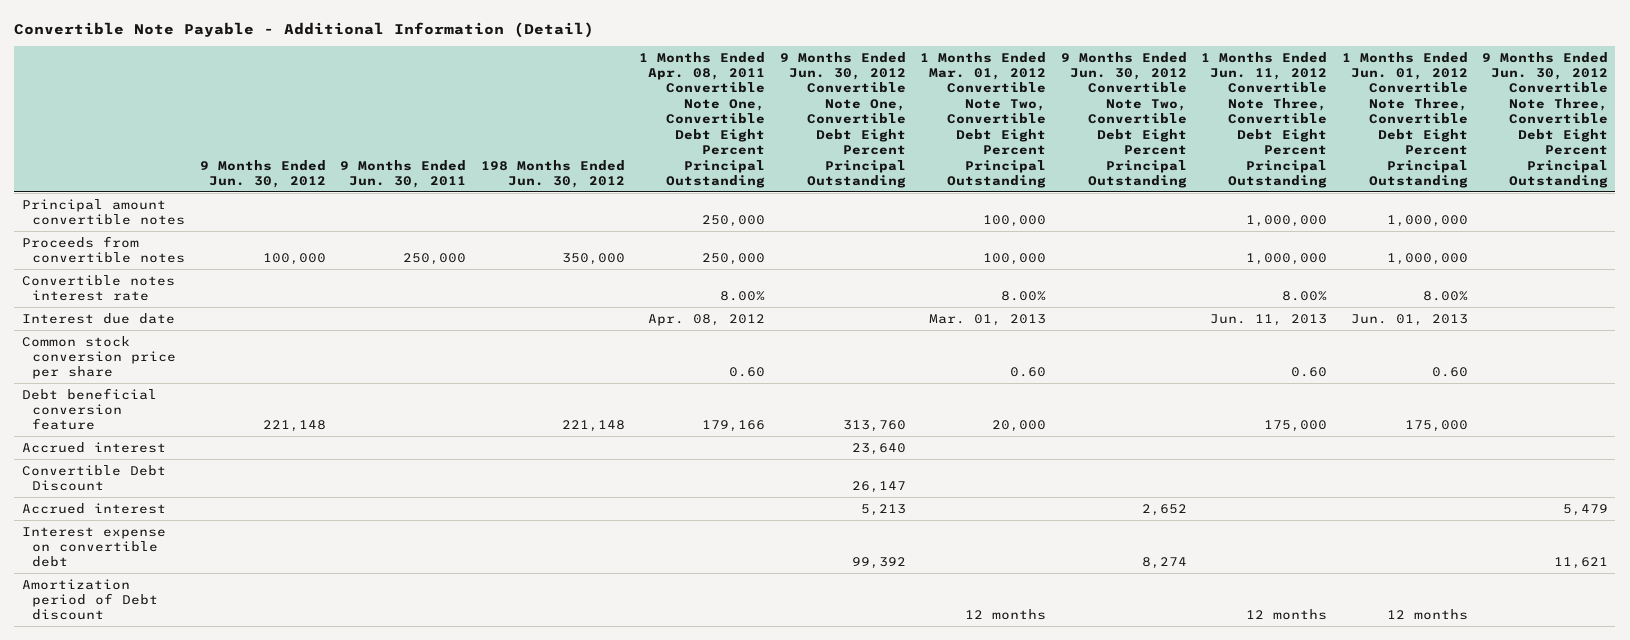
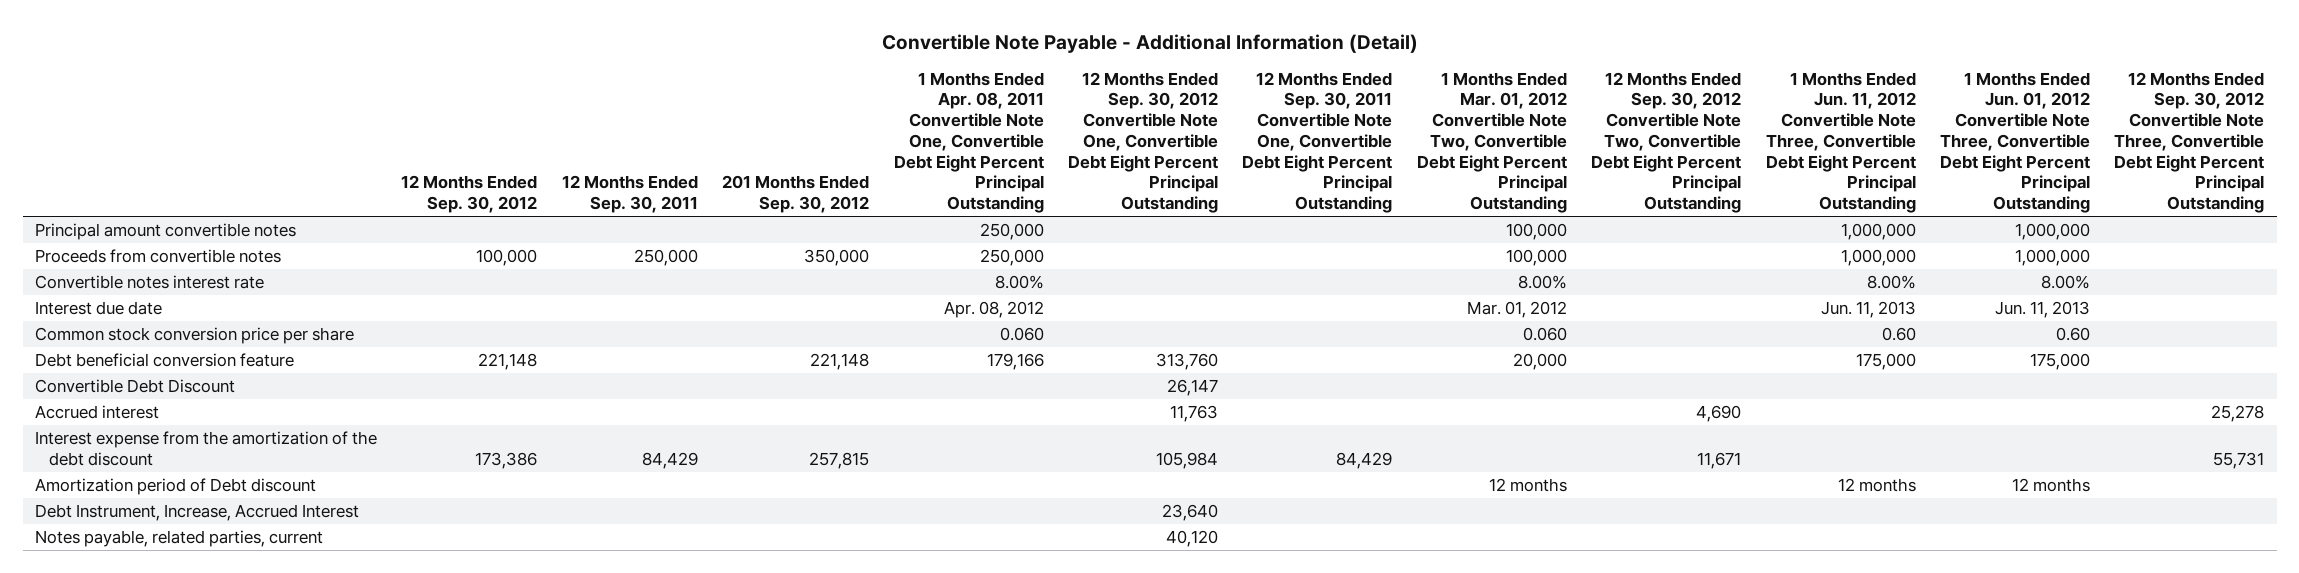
- | 9 Months Ended Jun. 30, 2012 | 9 Months Ended Jun. 30, 2011 | 198 Months Ended Jun. 30, 2012 | 1 Months Ended Apr. 08, 2011 Convertible Note One, Convertible Debt Eight Percent Principal Outstanding | 9 Months Ended Jun. 30, 2012 Convertible Note One, Convertible Debt Eight Percent Principal Outstanding | 1 Months Ended Mar. 01, 2012 Convertible Note Two, Convertible Debt Eight Percent Principal Outstanding | 9 Months Ended Jun. 30, 2012 Convertible Note Two, Convertible Debt Eight Percent Principal Outstanding | 1 Months Ended Jun. 11, 2012 Convertible Note Three, Convertible Debt Eight Percent Principal Outstanding | 1 Months Ended Jun. 01, 2012 Convertible Note Three, Convertible Debt Eight Percent Principal Outstanding | 9 Months Ended Jun. 30, 2012 Convertible Note Three, Convertible Debt Eight Percent Principal Outstanding
+ | 12 Months Ended Sep. 30, 2012 | 12 Months Ended Sep. 30, 2011 | 201 Months Ended Sep. 30, 2012 | 1 Months Ended Apr. 08, 2011 Convertible Note One, Convertible Debt Eight Percent Principal Outstanding | 12 Months Ended Sep. 30, 2012 Convertible Note One, Convertible Debt Eight Percent Principal Outstanding | 12 Months Ended Sep. 30, 2011 Convertible Note One, Convertible Debt Eight Percent Principal Outstanding | 1 Months Ended Mar. 01, 2012 Convertible Note Two, Convertible Debt Eight Percent Principal Outstanding | 12 Months Ended Sep. 30, 2012 Convertible Note Two, Convertible Debt Eight Percent Principal Outstanding | 1 Months Ended Jun. 11, 2012 Convertible Note Three, Convertible Debt Eight Percent Principal Outstanding | 1 Months Ended Jun. 01, 2012 Convertible Note Three, Convertible Debt Eight Percent Principal Outstanding | 12 Months Ended Sep. 30, 2012 Convertible Note Three, Convertible Debt Eight Percent Principal Outstanding
- Interest due date | | | | Apr. 08, 2012 | | Mar. 01, 2013 | | Jun. 11, 2013 | Jun. 01, 2013 |
- Common stock conversion price per share | | | | 0.60 | | 0.60 | | 0.60 | 0.60 |
+ Interest due date | | | | Apr. 08, 2012 | | | Mar. 01, 2012 | | Jun. 11, 2013 | Jun. 11, 2013 |
+ Common stock conversion price per share | | | | 0.060 | | | 0.060 | | 0.60 | 0.60 |
- Accrued interest | | | | | 23,640 | | | | |
- Interest expense on convertible debt | | | | | 99,392 | | 8,274 | | | 11,621
+ Interest expense from the amortization of the debt discount | 173,386 | 84,429 | 257,815 | | 105,984 | 84,429 | | 11,671 | | | 55,731
+ Debt Instrument, Increase, Accrued Interest | | | | | 23,640 | | | | | |
+ Notes payable, related parties, current | | | | | 40,120 | | | | | |

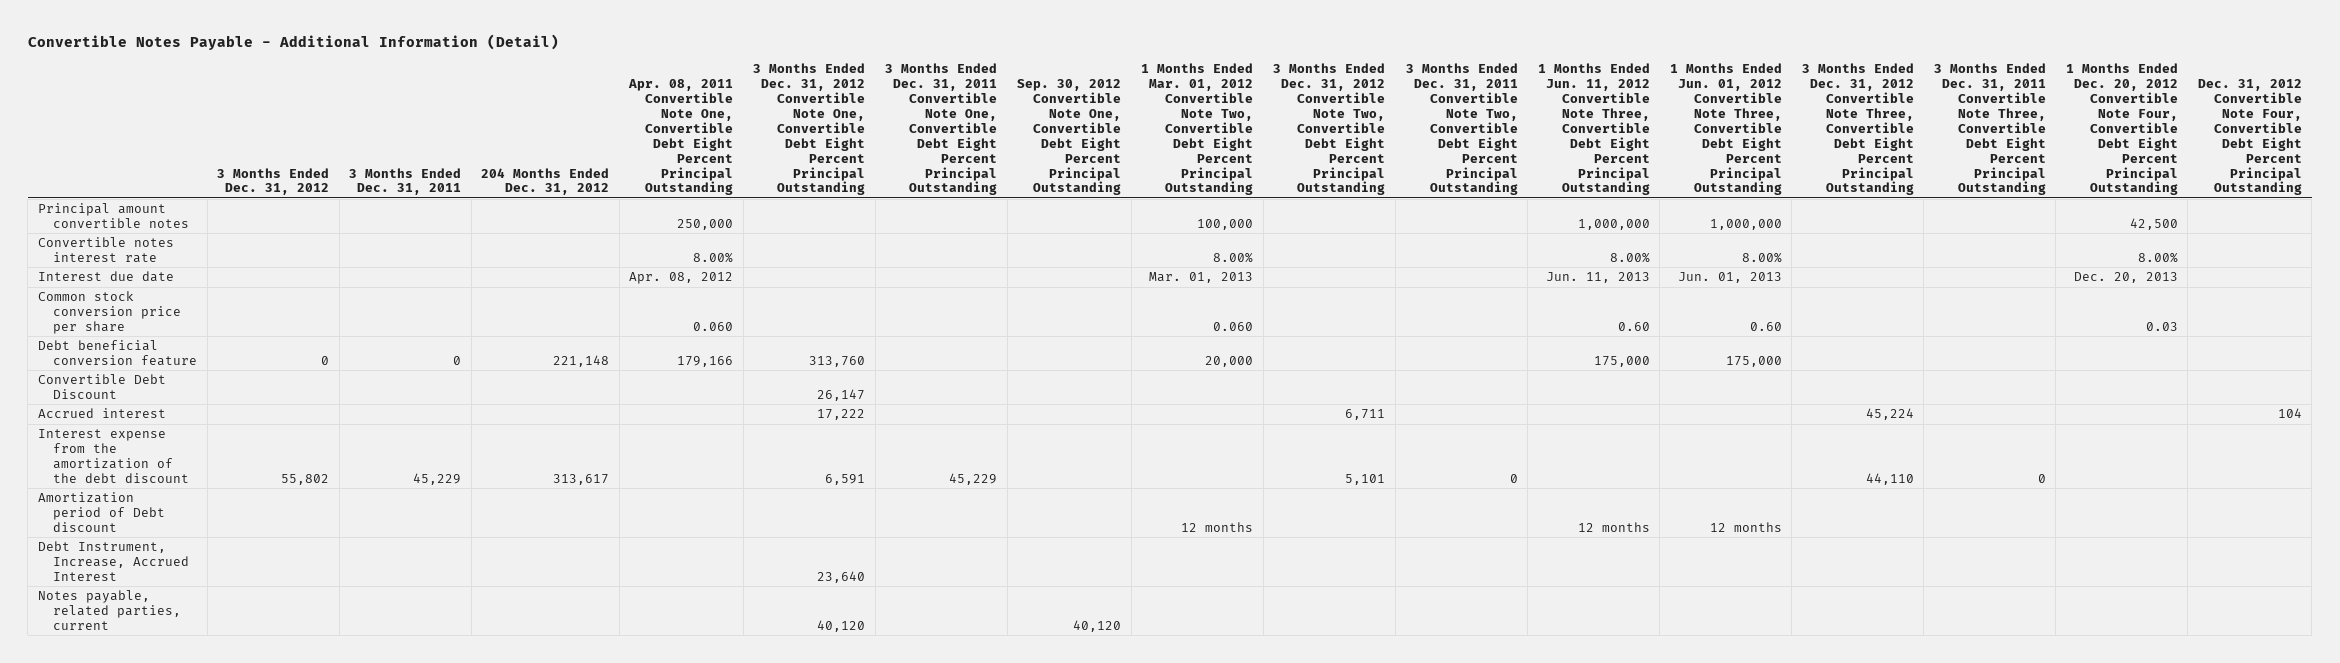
- Convertible Note Payable - Additional Information (Detail)
+ Convertible Notes Payable - Additional Information (Detail)
- | 12 Months Ended Sep. 30, 2012 | 12 Months Ended Sep. 30, 2011 | 201 Months Ended Sep. 30, 2012 | 1 Months Ended Apr. 08, 2011 Convertible Note One, Convertible Debt Eight Percent Principal Outstanding | 12 Months Ended Sep. 30, 2012 Convertible Note One, Convertible Debt Eight Percent Principal Outstanding | 12 Months Ended Sep. 30, 2011 Convertible Note One, Convertible Debt Eight Percent Principal Outstanding | 1 Months Ended Mar. 01, 2012 Convertible Note Two, Convertible Debt Eight Percent Principal Outstanding | 12 Months Ended Sep. 30, 2012 Convertible Note Two, Convertible Debt Eight Percent Principal Outstanding | 1 Months Ended Jun. 11, 2012 Convertible Note Three, Convertible Debt Eight Percent Principal Outstanding | 1 Months Ended Jun. 01, 2012 Convertible Note Three, Convertible Debt Eight Percent Principal Outstanding | 12 Months Ended Sep. 30, 2012 Convertible Note Three, Convertible Debt Eight Percent Principal Outstanding
+ | 3 Months Ended Dec. 31, 2012 | 3 Months Ended Dec. 31, 2011 | 204 Months Ended Dec. 31, 2012 | Apr. 08, 2011 Convertible Note One, Convertible Debt Eight Percent Principal Outstanding | 3 Months Ended Dec. 31, 2012 Convertible Note One, Convertible Debt Eight Percent Principal Outstanding | 3 Months Ended Dec. 31, 2011 Convertible Note One, Convertible Debt Eight Percent Principal Outstanding | Sep. 30, 2012 Convertible Note One, Convertible Debt Eight Percent Principal Outstanding | 1 Months Ended Mar. 01, 2012 Convertible Note Two, Convertible Debt Eight Percent Principal Outstanding | 3 Months Ended Dec. 31, 2012 Convertible Note Two, Convertible Debt Eight Percent Principal Outstanding | 3 Months Ended Dec. 31, 2011 Convertible Note Two, Convertible Debt Eight Percent Principal Outstanding | 1 Months Ended Jun. 11, 2012 Convertible Note Three, Convertible Debt Eight Percent Principal Outstanding | 1 Months Ended Jun. 01, 2012 Convertible Note Three, Convertible Debt Eight Percent Principal Outstanding | 3 Months Ended Dec. 31, 2012 Convertible Note Three, Convertible Debt Eight Percent Principal Outstanding | 3 Months Ended Dec. 31, 2011 Convertible Note Three, Convertible Debt Eight Percent Principal Outstanding | 1 Months Ended Dec. 20, 2012 Convertible Note Four, Convertible Debt Eight Percent Principal Outstanding | Dec. 31, 2012 Convertible Note Four, Convertible Debt Eight Percent Principal Outstanding
- Proceeds from convertible notes | 100,000 | 250,000 | 350,000 | 250,000 | | | 100,000 | | 1,000,000 | 1,000,000 |
- Interest due date | | | | Apr. 08, 2012 | | | Mar. 01, 2012 | | Jun. 11, 2013 | Jun. 11, 2013 |
+ Interest due date | | | | Apr. 08, 2012 | | | | Mar. 01, 2013 | | | Jun. 11, 2013 | Jun. 01, 2013 | | | Dec. 20, 2013 |

